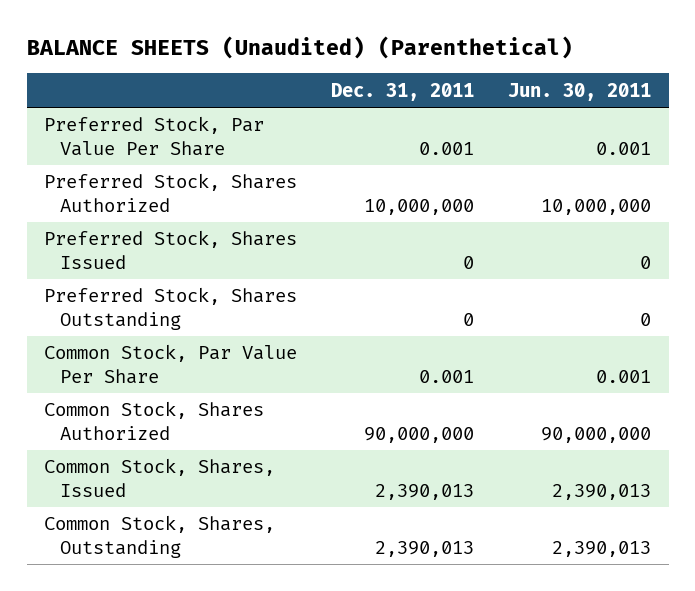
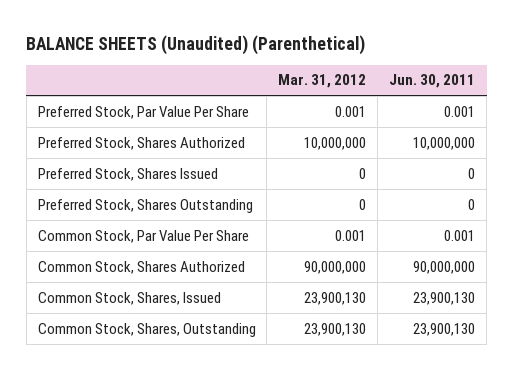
- | Dec. 31, 2011 | Jun. 30, 2011
+ | Mar. 31, 2012 | Jun. 30, 2011
- Common Stock, Shares, Issued | 2,390,013 | 2,390,013
- Common Stock, Shares, Outstanding | 2,390,013 | 2,390,013
+ Common Stock, Shares, Issued | 23,900,130 | 23,900,130
+ Common Stock, Shares, Outstanding | 23,900,130 | 23,900,130

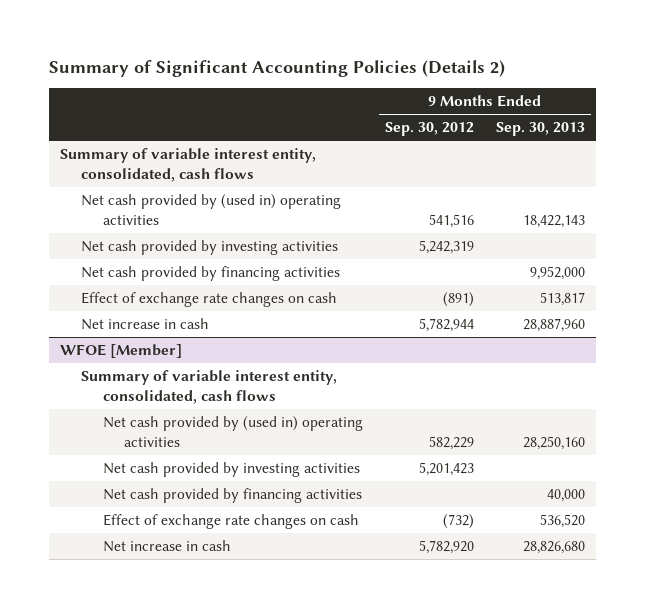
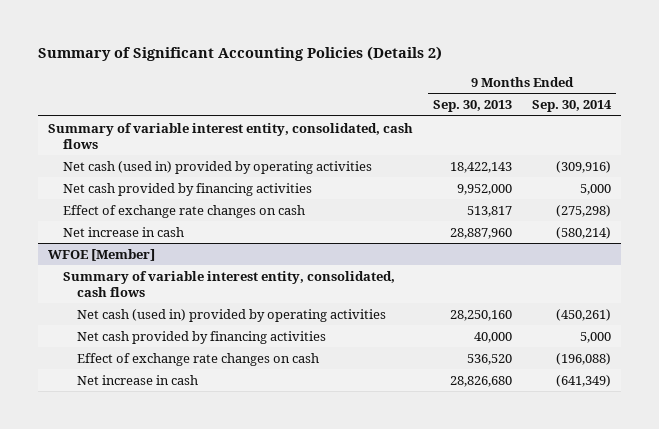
- | 9 Months Ended Sep. 30, 2012 | 9 Months Ended Sep. 30, 2013
+ | 9 Months Ended Sep. 30, 2013 | 9 Months Ended Sep. 30, 2014
- Net cash provided by (used in) operating activities | 541,516 | 18,422,143
- Net cash provided by investing activities | 5,242,319 |
+ Net cash (used in) provided by operating activities | 18,422,143 | (309,916)
@ WFOE [Member]
- Net cash provided by (used in) operating activities | 582,229 | 28,250,160
- Net cash provided by investing activities | 5,201,423 |
+ Net cash (used in) provided by operating activities | 28,250,160 | (450,261)

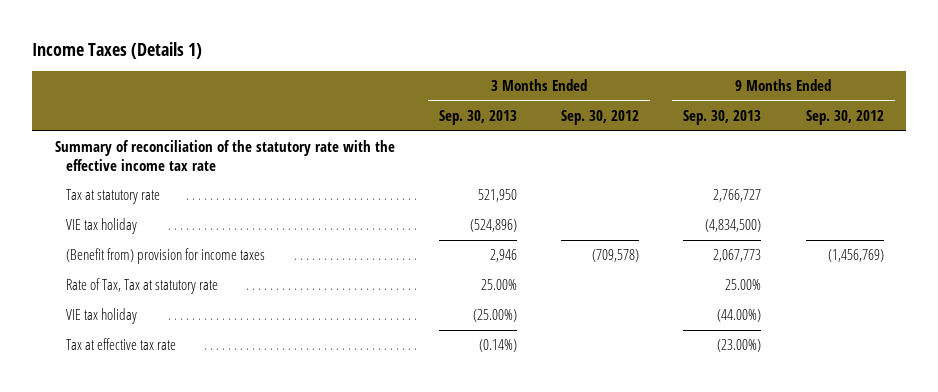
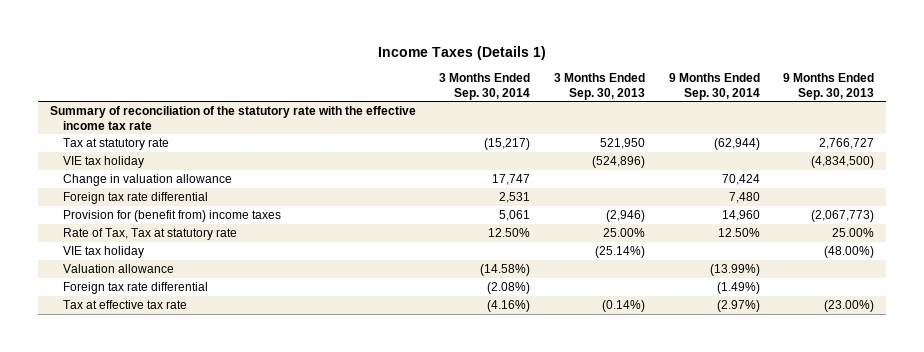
- | 3 Months Ended Sep. 30, 2013 | 3 Months Ended Sep. 30, 2012 | 9 Months Ended Sep. 30, 2013 | 9 Months Ended Sep. 30, 2012
+ | 3 Months Ended Sep. 30, 2014 | 3 Months Ended Sep. 30, 2013 | 9 Months Ended Sep. 30, 2014 | 9 Months Ended Sep. 30, 2013
- (Benefit from) provision for income taxes | 2,946 | (709,578) | 2,067,773 | (1,456,769)
+ Change in valuation allowance | 17,747 | | 70,424 |
+ Foreign tax rate differential | 2,531 | | 7,480 |
+ Provision for (benefit from) income taxes | 5,061 | (2,946) | 14,960 | (2,067,773)
- VIE tax holiday | (25.00%) | | (44.00%) |
+ VIE tax holiday | | (25.14%) | | (48.00%)
+ Valuation allowance | (14.58%) | | (13.99%) |
+ Foreign tax rate differential | (2.08%) | | (1.49%) |

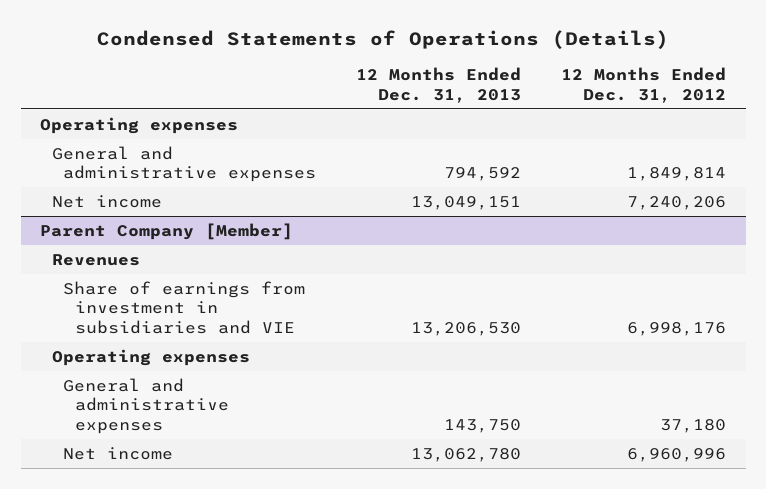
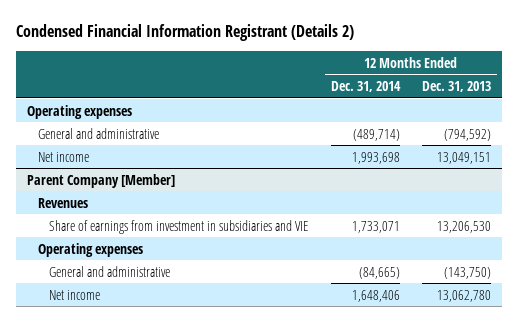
- Condensed Statements of Operations (Details)
+ Condensed Financial Information Registrant (Details 2)
- | 12 Months Ended Dec. 31, 2013 | 12 Months Ended Dec. 31, 2012
+ | 12 Months Ended Dec. 31, 2014 | 12 Months Ended Dec. 31, 2013
- General and administrative expenses | 794,592 | 1,849,814
+ General and administrative | (489,714) | (794,592)
@ Parent Company [Member]
- General and administrative expenses | 143,750 | 37,180
+ General and administrative | (84,665) | (143,750)

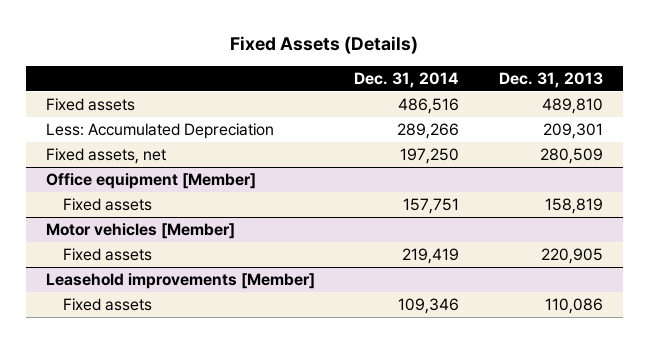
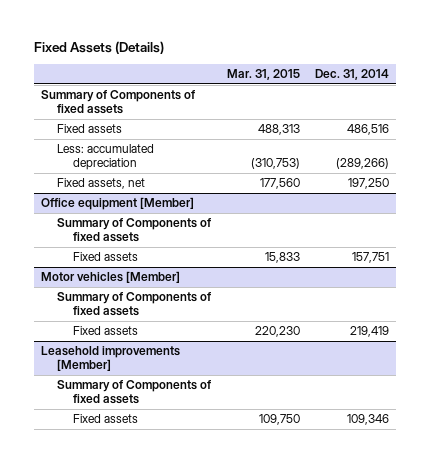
- | Dec. 31, 2014 | Dec. 31, 2013
+ | Mar. 31, 2015 | Dec. 31, 2014
+ Summary of Components of fixed assets
- Less: Accumulated Depreciation | 289,266 | 209,301
+ Less: accumulated depreciation | (310,753) | (289,266)
@ Office equipment [Member]
+ Summary of Components of fixed assets
@ Motor vehicles [Member]
+ Summary of Components of fixed assets
@ Leasehold improvements [Member]
+ Summary of Components of fixed assets

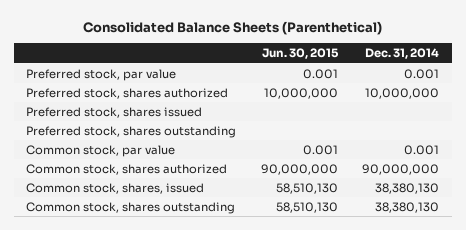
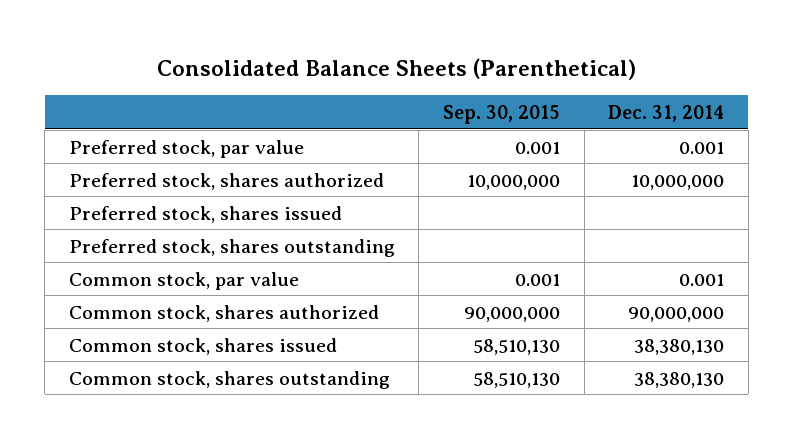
- | Jun. 30, 2015 | Dec. 31, 2014
+ | Sep. 30, 2015 | Dec. 31, 2014
- Common stock, shares, issued | 58,510,130 | 38,380,130
+ Common stock, shares issued | 58,510,130 | 38,380,130

